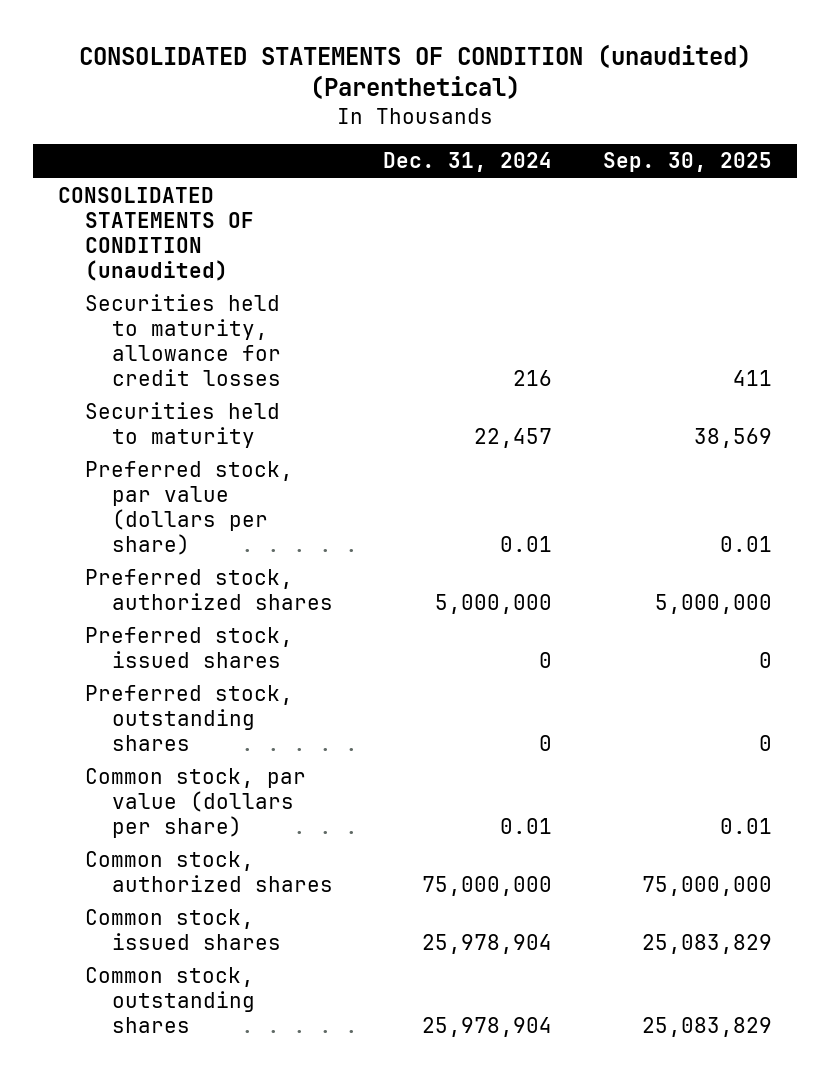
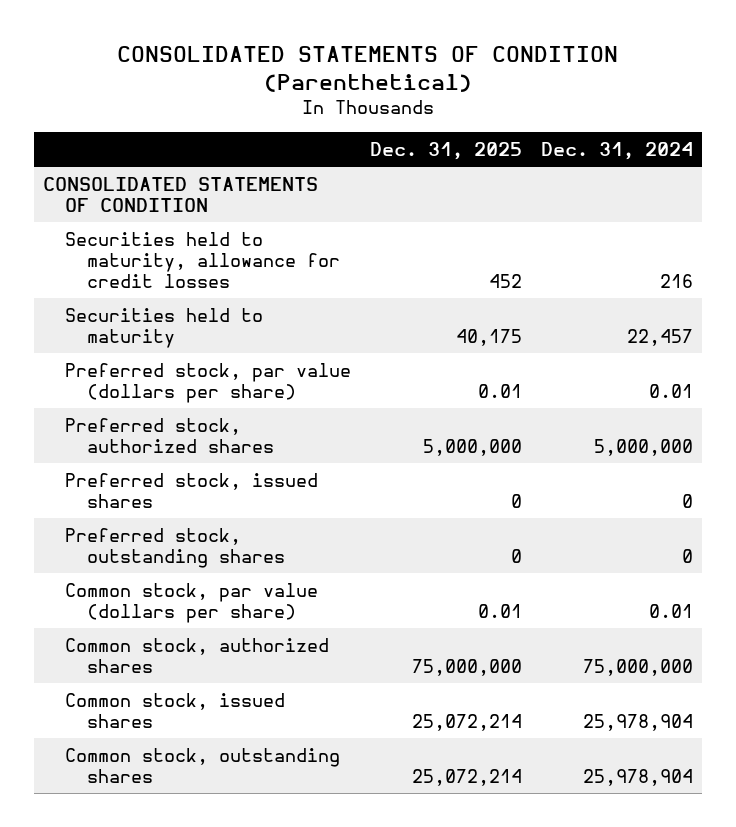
- CONSOLIDATED STATEMENTS OF CONDITION (unaudited) (Parenthetical)
+ CONSOLIDATED STATEMENTS OF CONDITION (Parenthetical)
- | Dec. 31, 2024 | Sep. 30, 2025
+ | Dec. 31, 2025 | Dec. 31, 2024
- CONSOLIDATED STATEMENTS OF CONDITION (unaudited)
+ CONSOLIDATED STATEMENTS OF CONDITION

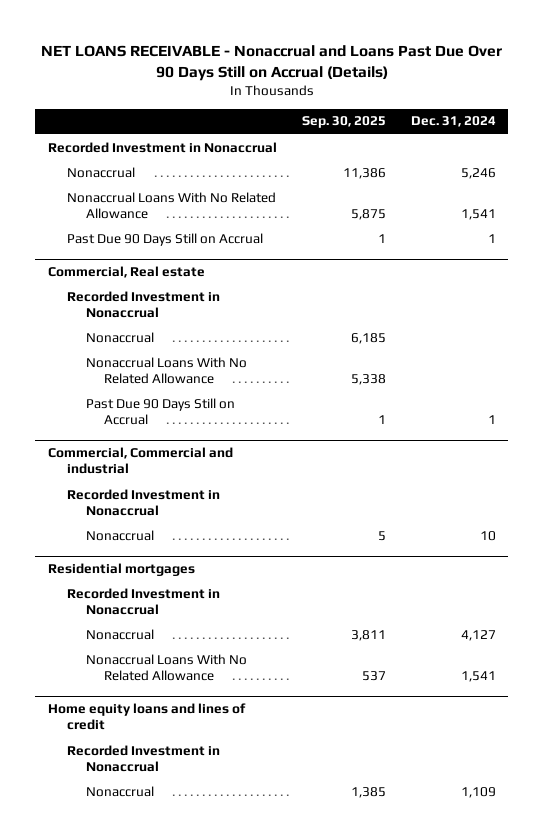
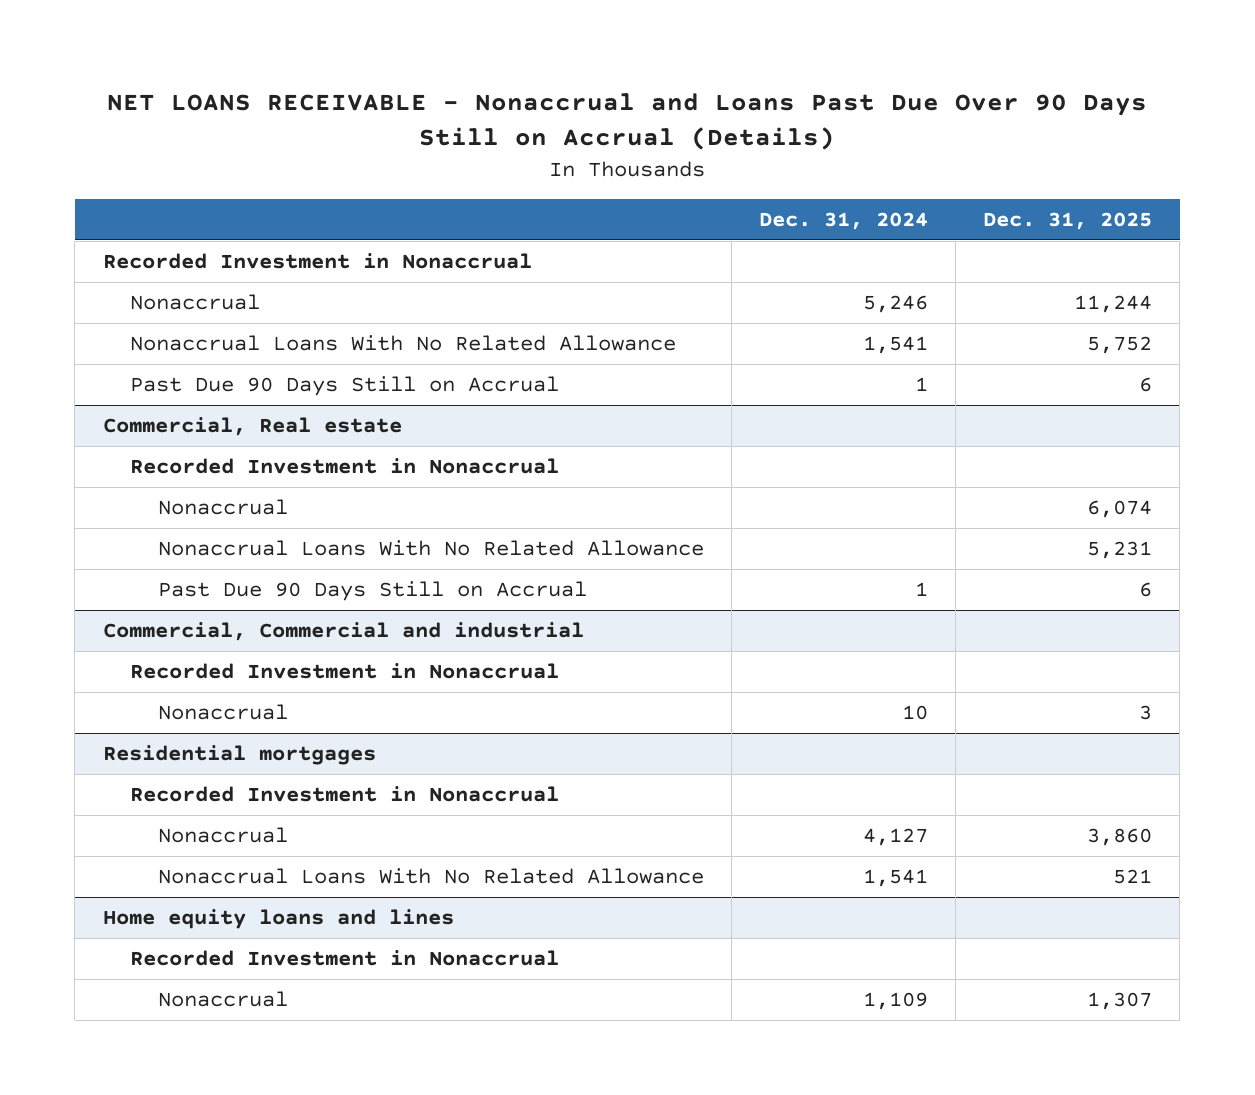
- | Sep. 30, 2025 | Dec. 31, 2024
+ | Dec. 31, 2024 | Dec. 31, 2025
- Home equity loans and lines of credit
+ Home equity loans and lines

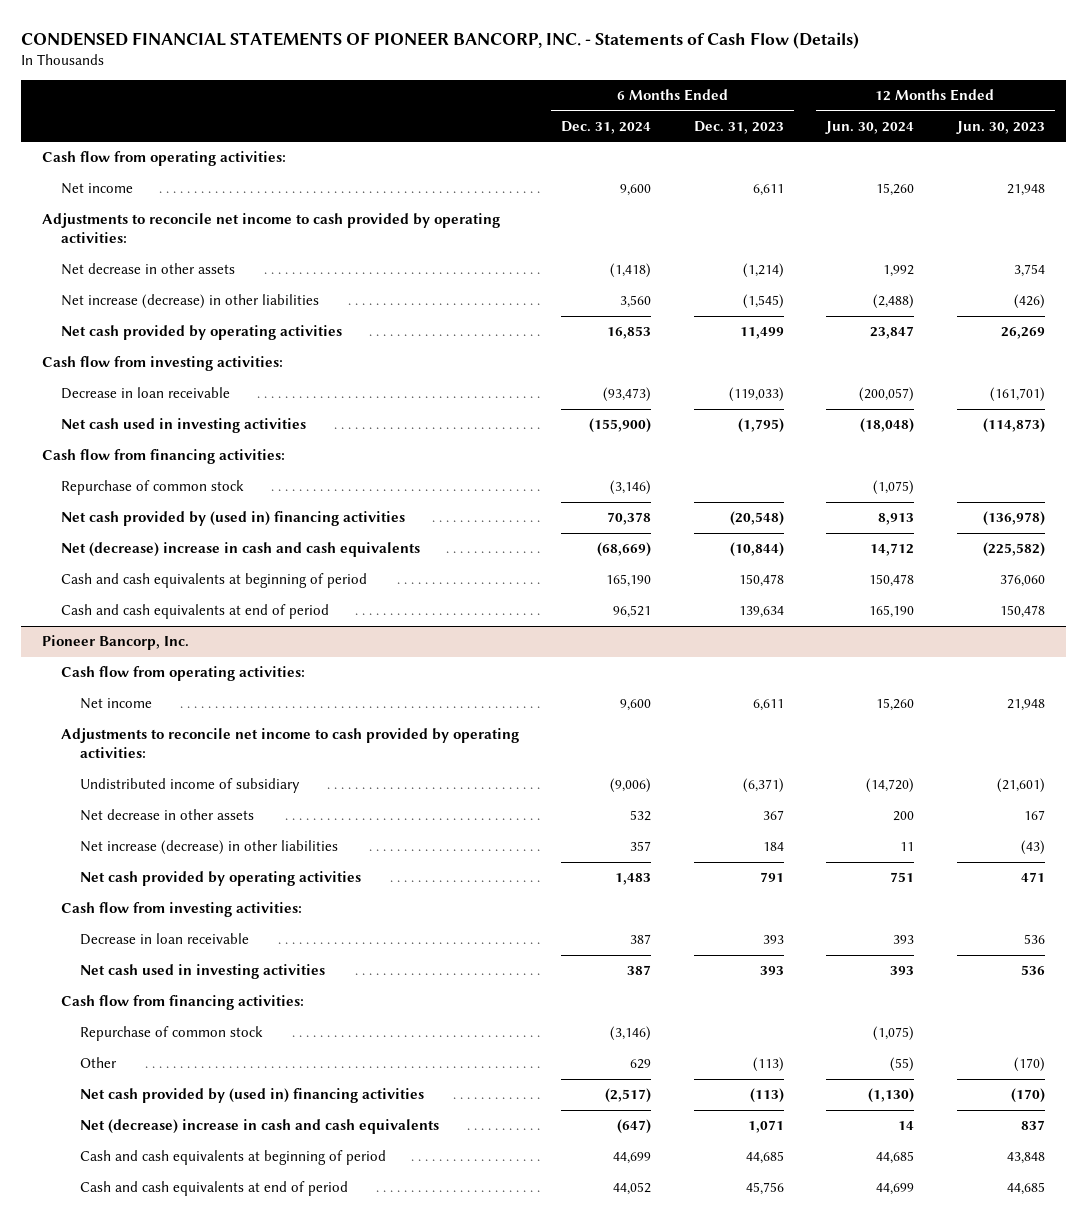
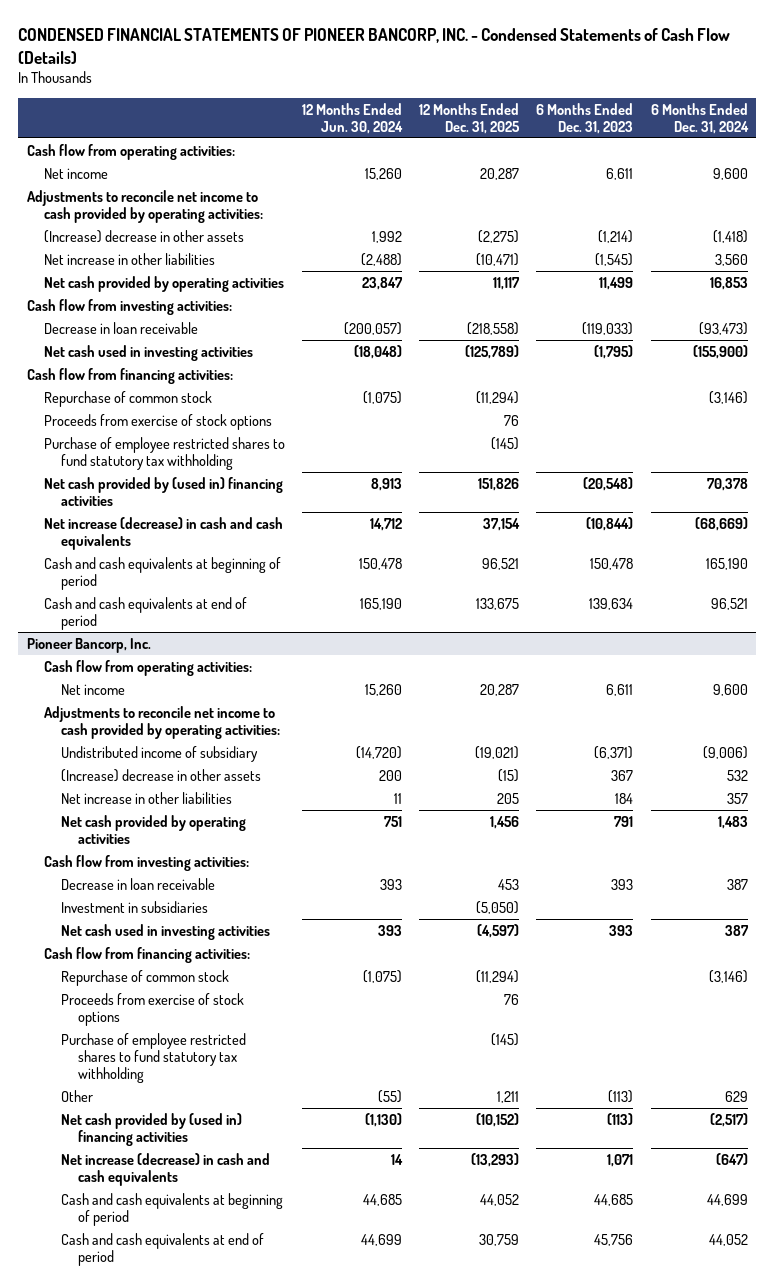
- CONDENSED FINANCIAL STATEMENTS OF PIONEER BANCORP, INC. - Statements of Cash Flow (Details)
+ CONDENSED FINANCIAL STATEMENTS OF PIONEER BANCORP, INC. - Condensed Statements of Cash Flow (Details)
- | 6 Months Ended Dec. 31, 2024 | 6 Months Ended Dec. 31, 2023 | 12 Months Ended Jun. 30, 2024 | 12 Months Ended Jun. 30, 2023
+ | 12 Months Ended Jun. 30, 2024 | 12 Months Ended Dec. 31, 2025 | 6 Months Ended Dec. 31, 2023 | 6 Months Ended Dec. 31, 2024
- Net decrease in other assets | (1,418) | (1,214) | 1,992 | 3,754
- Net increase (decrease) in other liabilities | 3,560 | (1,545) | (2,488) | (426)
+ (Increase) decrease in other assets | 1,992 | (2,275) | (1,214) | (1,418)
+ Net increase in other liabilities | (2,488) | (10,471) | (1,545) | 3,560
+ Proceeds from exercise of stock options | | 76 | |
+ Purchase of employee restricted shares to fund statutory tax withholding | | (145) | |
- Net (decrease) increase in cash and cash equivalents | (68,669) | (10,844) | 14,712 | (225,582)
+ Net increase (decrease) in cash and cash equivalents | 14,712 | 37,154 | (10,844) | (68,669)
@ Pioneer Bancorp, Inc.
- Net decrease in other assets | 532 | 367 | 200 | 167
- Net increase (decrease) in other liabilities | 357 | 184 | 11 | (43)
+ (Increase) decrease in other assets | 200 | (15) | 367 | 532
+ Net increase in other liabilities | 11 | 205 | 184 | 357
+ Investment in subsidiaries | | (5,050) | |
+ Proceeds from exercise of stock options | | 76 | |
+ Purchase of employee restricted shares to fund statutory tax withholding | | (145) | |
- Net (decrease) increase in cash and cash equivalents | (647) | 1,071 | 14 | 837
+ Net increase (decrease) in cash and cash equivalents | 14 | (13,293) | 1,071 | (647)

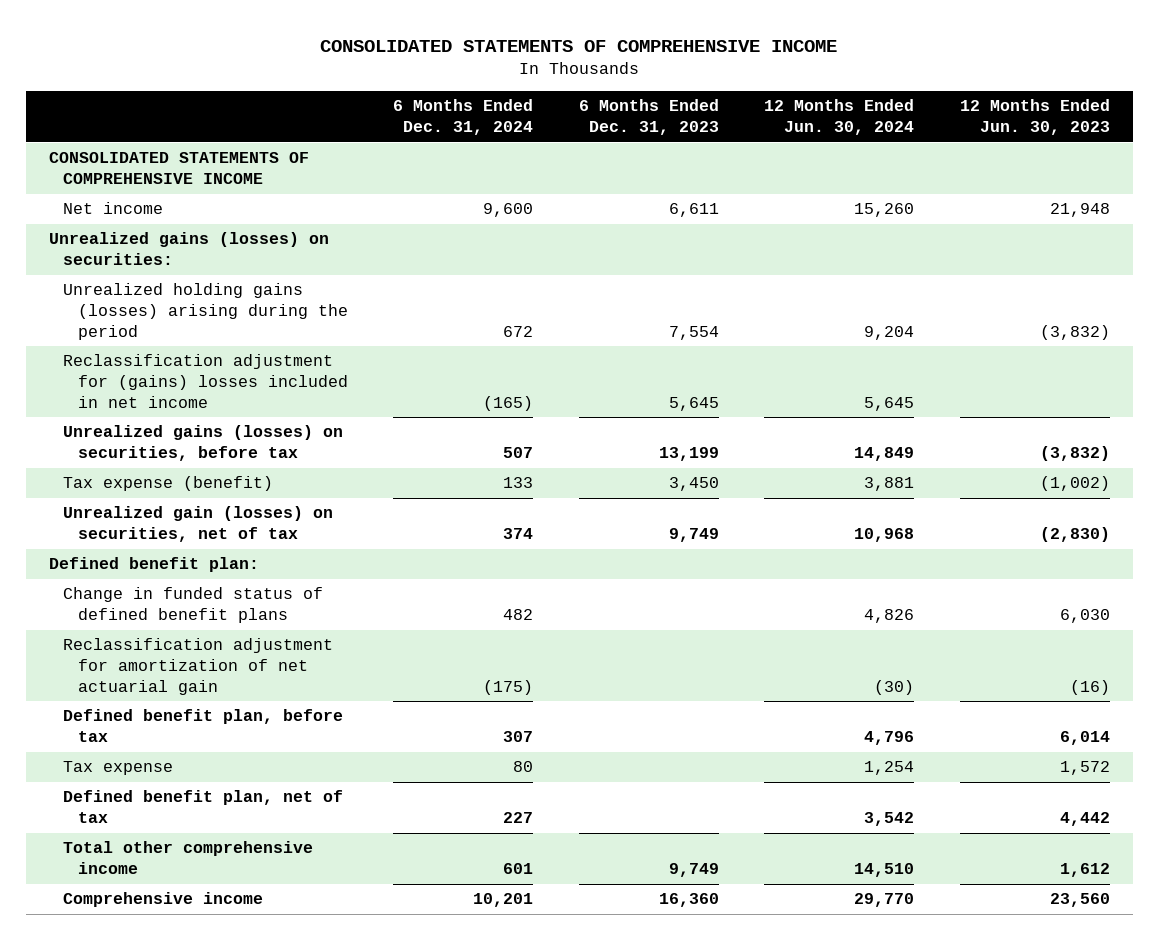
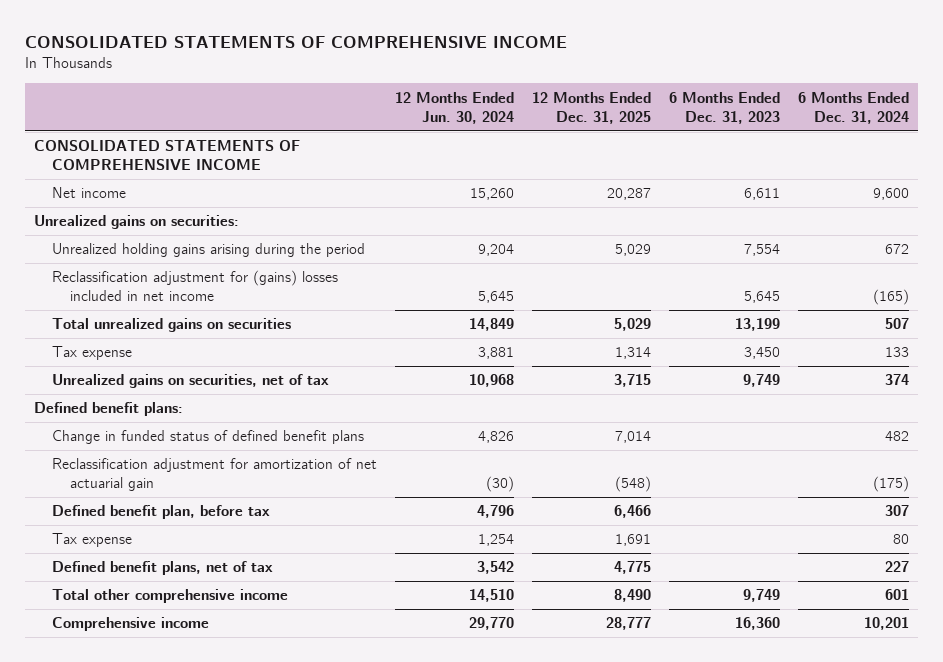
- | 6 Months Ended Dec. 31, 2024 | 6 Months Ended Dec. 31, 2023 | 12 Months Ended Jun. 30, 2024 | 12 Months Ended Jun. 30, 2023
+ | 12 Months Ended Jun. 30, 2024 | 12 Months Ended Dec. 31, 2025 | 6 Months Ended Dec. 31, 2023 | 6 Months Ended Dec. 31, 2024
- Unrealized gains (losses) on securities:
- Unrealized holding gains (losses) arising during the period | 672 | 7,554 | 9,204 | (3,832)
+ Unrealized gains on securities:
+ Unrealized holding gains arising during the period | 9,204 | 5,029 | 7,554 | 672
- Unrealized gains (losses) on securities, before tax | 507 | 13,199 | 14,849 | (3,832)
- Tax expense (benefit) | 133 | 3,450 | 3,881 | (1,002)
- Unrealized gain (losses) on securities, net of tax | 374 | 9,749 | 10,968 | (2,830)
- Defined benefit plan:
+ Total unrealized gains on securities | 14,849 | 5,029 | 13,199 | 507
+ Tax expense | 3,881 | 1,314 | 3,450 | 133
+ Unrealized gains on securities, net of tax | 10,968 | 3,715 | 9,749 | 374
+ Defined benefit plans:
- Defined benefit plan, net of tax | 227 | | 3,542 | 4,442
+ Defined benefit plans, net of tax | 3,542 | 4,775 | | 227

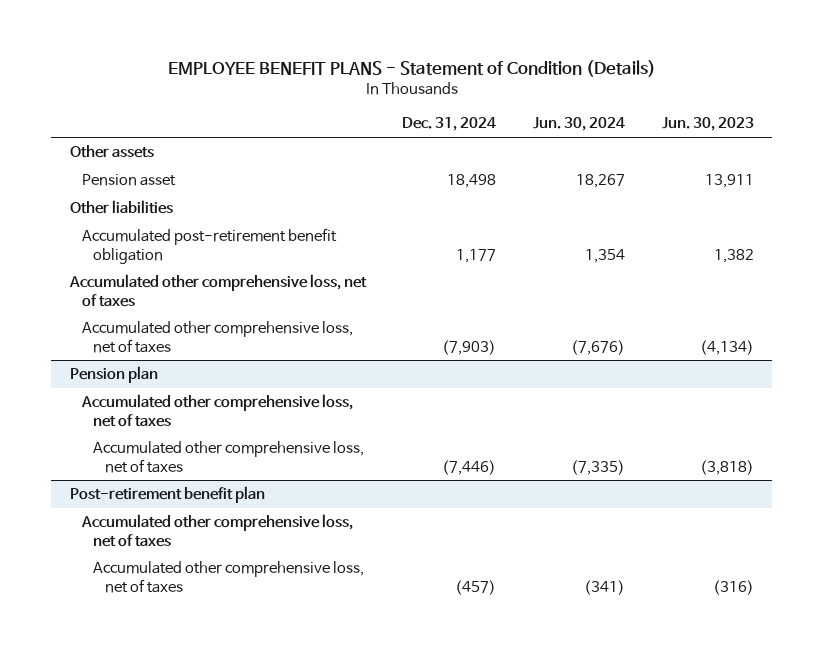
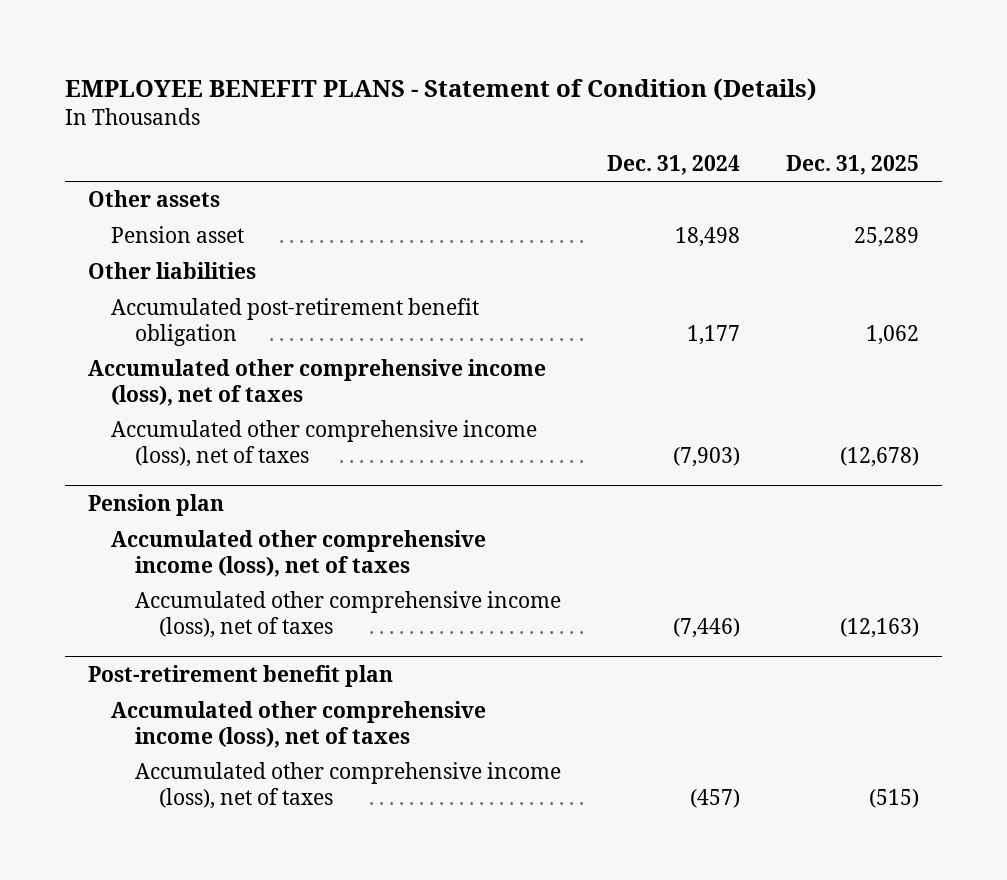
- | Dec. 31, 2024 | Jun. 30, 2024 | Jun. 30, 2023
+ | Dec. 31, 2024 | Dec. 31, 2025
- Accumulated other comprehensive loss, net of taxes
- Accumulated other comprehensive loss, net of taxes | (7,903) | (7,676) | (4,134)
+ Accumulated other comprehensive income (loss), net of taxes
+ Accumulated other comprehensive income (loss), net of taxes | (7,903) | (12,678)
@ Pension plan
- Accumulated other comprehensive loss, net of taxes
- Accumulated other comprehensive loss, net of taxes | (7,446) | (7,335) | (3,818)
+ Accumulated other comprehensive income (loss), net of taxes
+ Accumulated other comprehensive income (loss), net of taxes | (7,446) | (12,163)
@ Post-retirement benefit plan
- Accumulated other comprehensive loss, net of taxes
- Accumulated other comprehensive loss, net of taxes | (457) | (341) | (316)
+ Accumulated other comprehensive income (loss), net of taxes
+ Accumulated other comprehensive income (loss), net of taxes | (457) | (515)

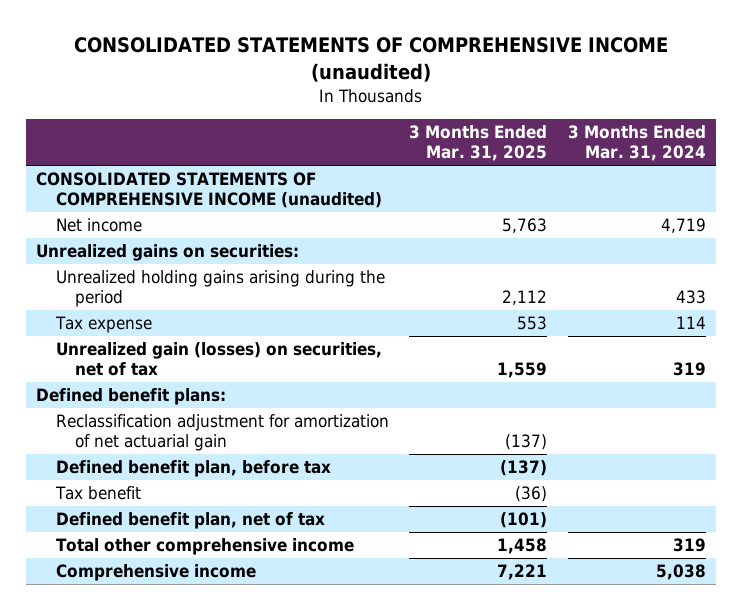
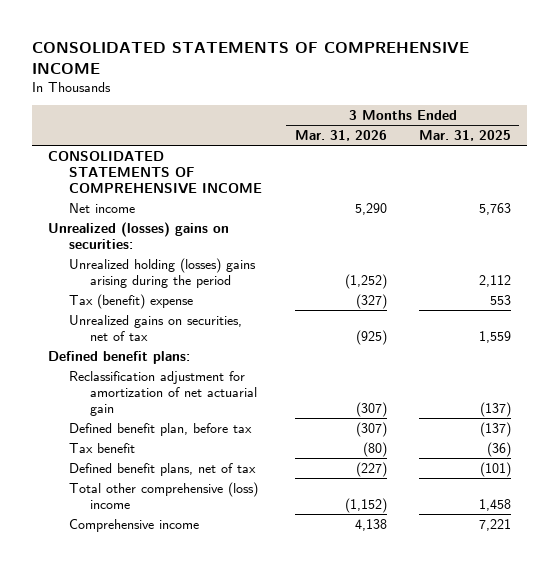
- CONSOLIDATED STATEMENTS OF COMPREHENSIVE INCOME (unaudited)
+ CONSOLIDATED STATEMENTS OF COMPREHENSIVE INCOME
- | 3 Months Ended Mar. 31, 2025 | 3 Months Ended Mar. 31, 2024
+ | 3 Months Ended Mar. 31, 2026 | 3 Months Ended Mar. 31, 2025
- CONSOLIDATED STATEMENTS OF COMPREHENSIVE INCOME (unaudited)
+ CONSOLIDATED STATEMENTS OF COMPREHENSIVE INCOME
- Unrealized gains on securities:
- Unrealized holding gains arising during the period | 2,112 | 433
- Tax expense | 553 | 114
- Unrealized gain (losses) on securities, net of tax | 1,559 | 319
+ Unrealized (losses) gains on securities:
+ Unrealized holding (losses) gains arising during the period | (1,252) | 2,112
+ Tax (benefit) expense | (327) | 553
+ Unrealized gains on securities, net of tax | (925) | 1,559
- Defined benefit plan, net of tax | (101) |
- Total other comprehensive income | 1,458 | 319
+ Defined benefit plans, net of tax | (227) | (101)
+ Total other comprehensive (loss) income | (1,152) | 1,458

